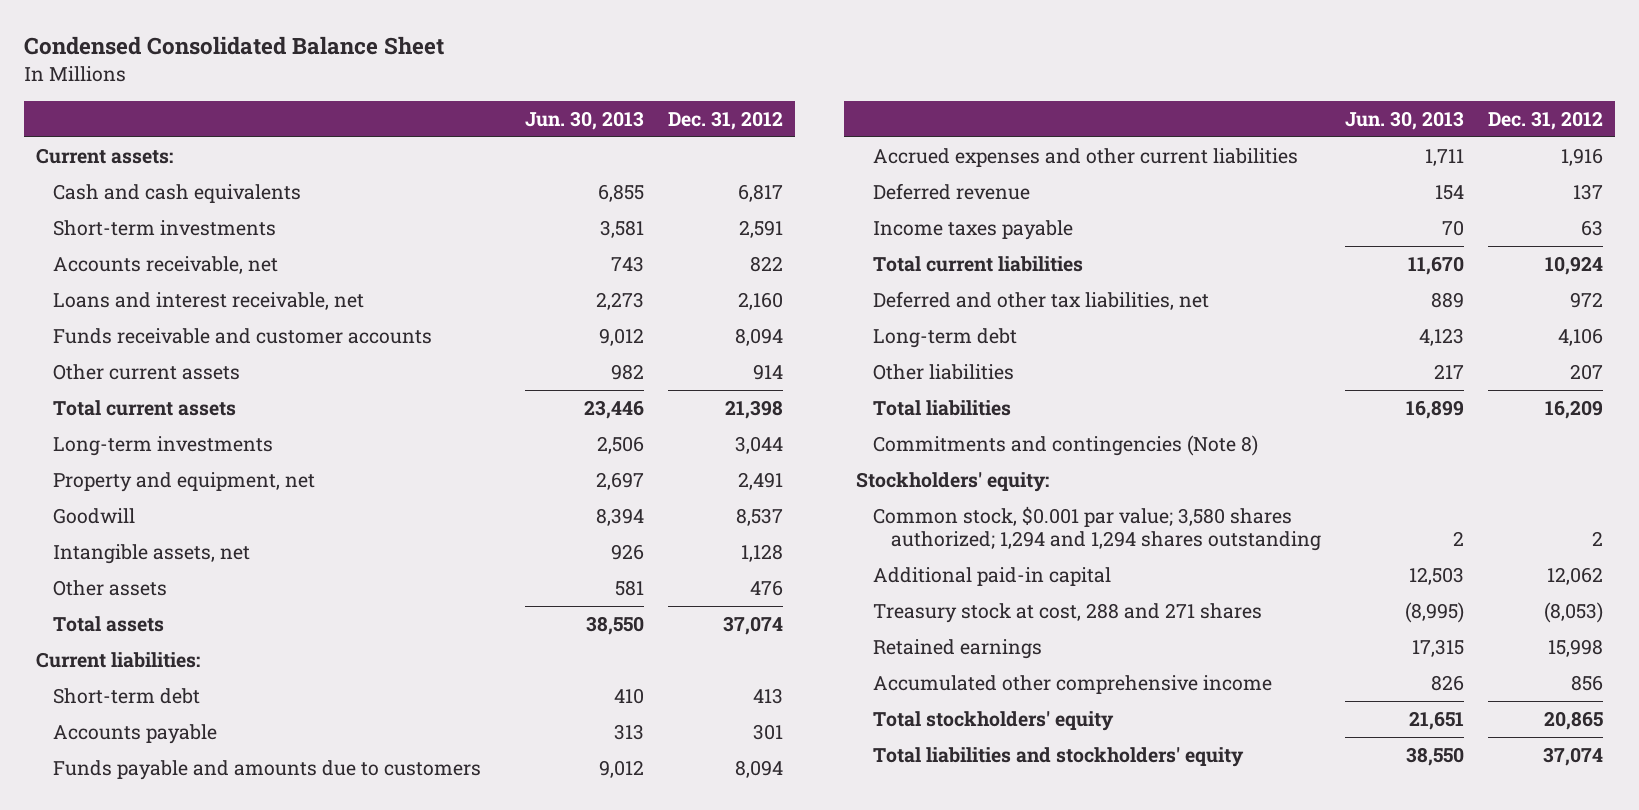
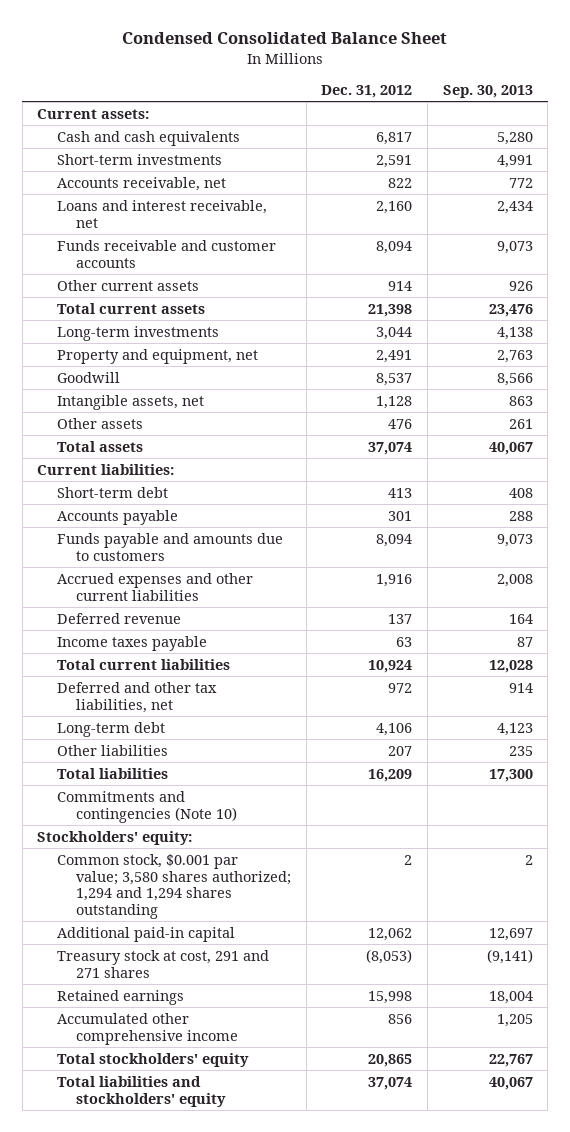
- | Jun. 30, 2013 | Dec. 31, 2012
+ | Dec. 31, 2012 | Sep. 30, 2013
- Commitments and contingencies (Note 8)
+ Commitments and contingencies (Note 10)
- Treasury stock at cost, 288 and 271 shares | (8,995) | (8,053)
+ Treasury stock at cost, 291 and 271 shares | (8,053) | (9,141)

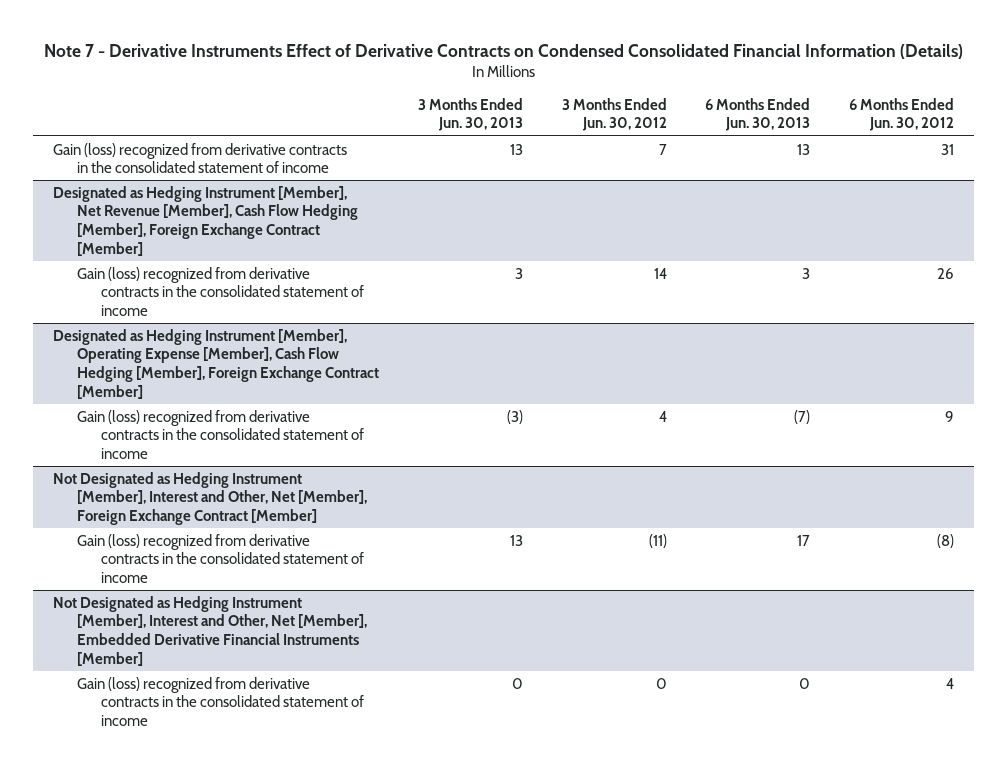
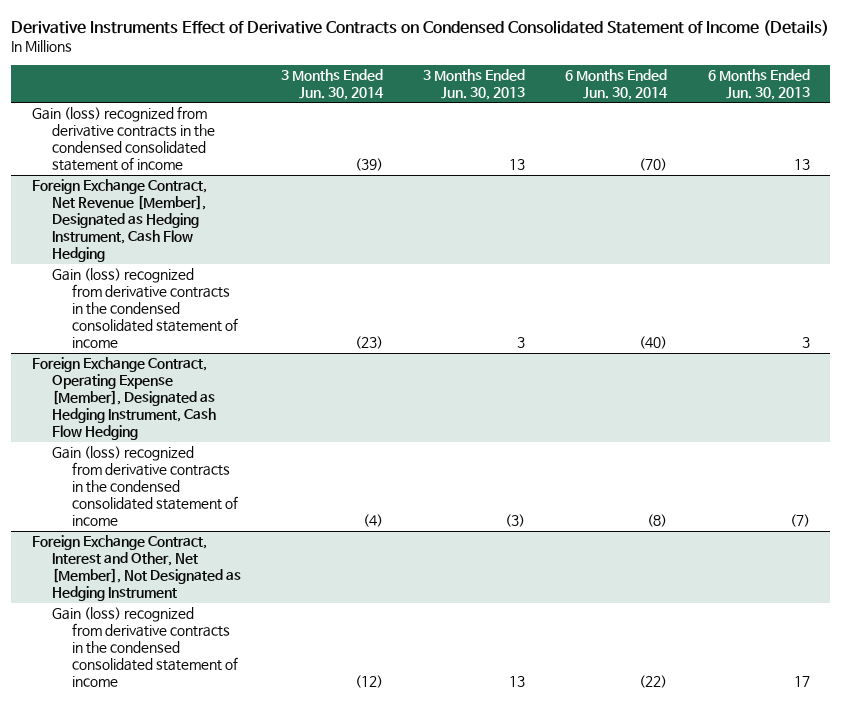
- Note 7 - Derivative Instruments Effect of Derivative Contracts on Condensed Consolidated Financial Information (Details)
+ Derivative Instruments Effect of Derivative Contracts on Condensed Consolidated Statement of Income (Details)
- | 3 Months Ended Jun. 30, 2013 | 3 Months Ended Jun. 30, 2012 | 6 Months Ended Jun. 30, 2013 | 6 Months Ended Jun. 30, 2012
+ | 3 Months Ended Jun. 30, 2014 | 3 Months Ended Jun. 30, 2013 | 6 Months Ended Jun. 30, 2014 | 6 Months Ended Jun. 30, 2013
- Gain (loss) recognized from derivative contracts in the consolidated statement of income | 13 | 7 | 13 | 31
- Designated as Hedging Instrument [Member], Net Revenue [Member], Cash Flow Hedging [Member], Foreign Exchange Contract [Member]
- Gain (loss) recognized from derivative contracts in the consolidated statement of income | 3 | 14 | 3 | 26
- Designated as Hedging Instrument [Member], Operating Expense [Member], Cash Flow Hedging [Member], Foreign Exchange Contract [Member]
- Gain (loss) recognized from derivative contracts in the consolidated statement of income | (3) | 4 | (7) | 9
- Not Designated as Hedging Instrument [Member], Interest and Other, Net [Member], Foreign Exchange Contract [Member]
- Gain (loss) recognized from derivative contracts in the consolidated statement of income | 13 | (11) | 17 | (8)
- Not Designated as Hedging Instrument [Member], Interest and Other, Net [Member], Embedded Derivative Financial Instruments [Member]
- Gain (loss) recognized from derivative contracts in the consolidated statement of income | 0 | 0 | 0 | 4
+ Gain (loss) recognized from derivative contracts in the condensed consolidated statement of income | (39) | 13 | (70) | 13
+ Foreign Exchange Contract, Net Revenue [Member], Designated as Hedging Instrument, Cash Flow Hedging
+ Gain (loss) recognized from derivative contracts in the condensed consolidated statement of income | (23) | 3 | (40) | 3
+ Foreign Exchange Contract, Operating Expense [Member], Designated as Hedging Instrument, Cash Flow Hedging
+ Gain (loss) recognized from derivative contracts in the condensed consolidated statement of income | (4) | (3) | (8) | (7)
+ Foreign Exchange Contract, Interest and Other, Net [Member], Not Designated as Hedging Instrument
+ Gain (loss) recognized from derivative contracts in the condensed consolidated statement of income | (12) | 13 | (22) | 17

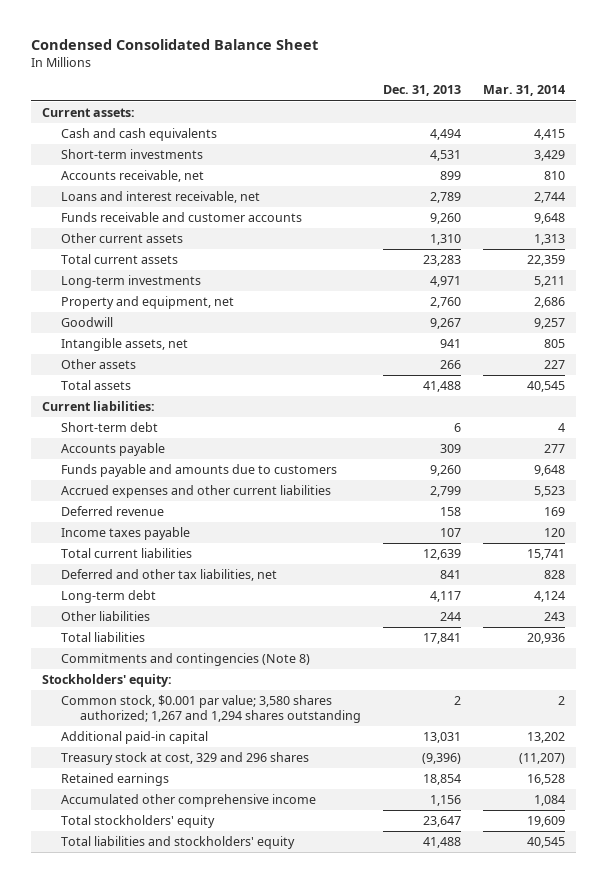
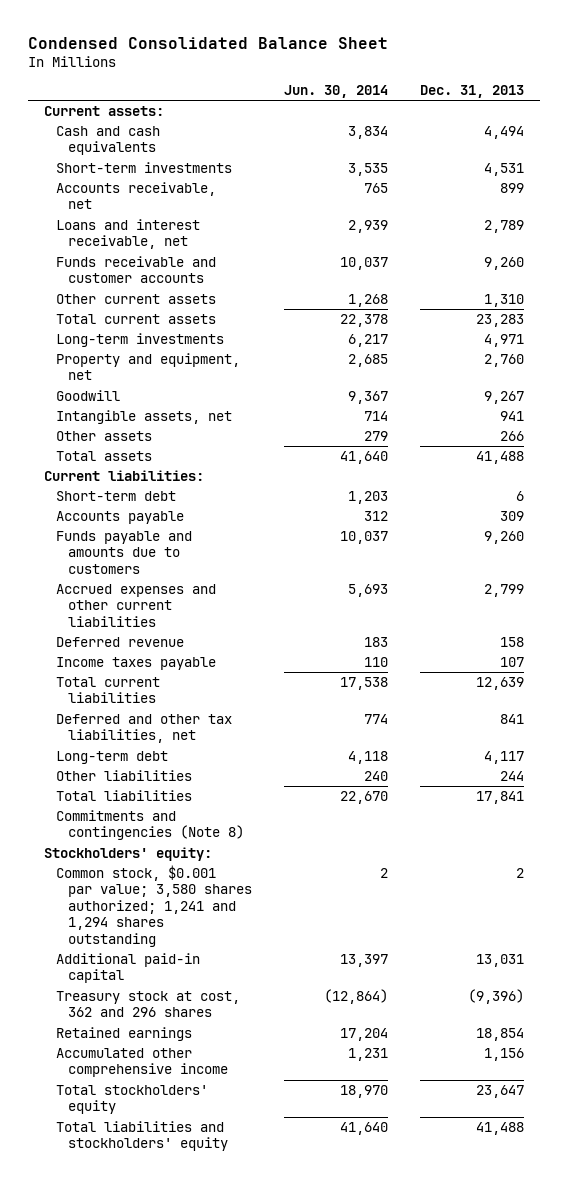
- | Dec. 31, 2013 | Mar. 31, 2014
+ | Jun. 30, 2014 | Dec. 31, 2013
- Common stock, $0.001 par value; 3,580 shares authorized; 1,267 and 1,294 shares outstanding | 2 | 2
+ Common stock, $0.001 par value; 3,580 shares authorized; 1,241 and 1,294 shares outstanding | 2 | 2
- Treasury stock at cost, 329 and 296 shares | (9,396) | (11,207)
+ Treasury stock at cost, 362 and 296 shares | (12,864) | (9,396)

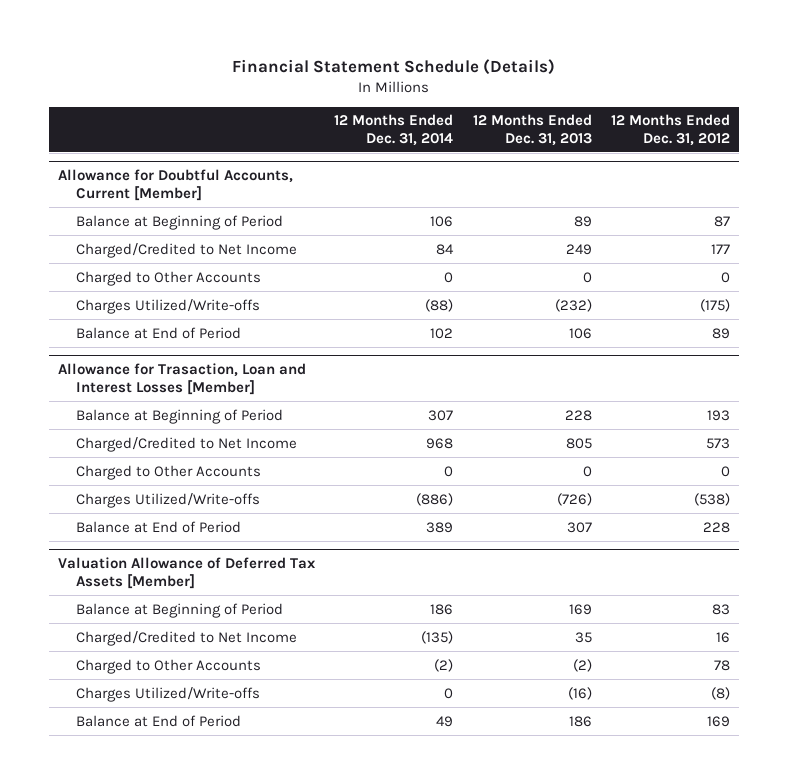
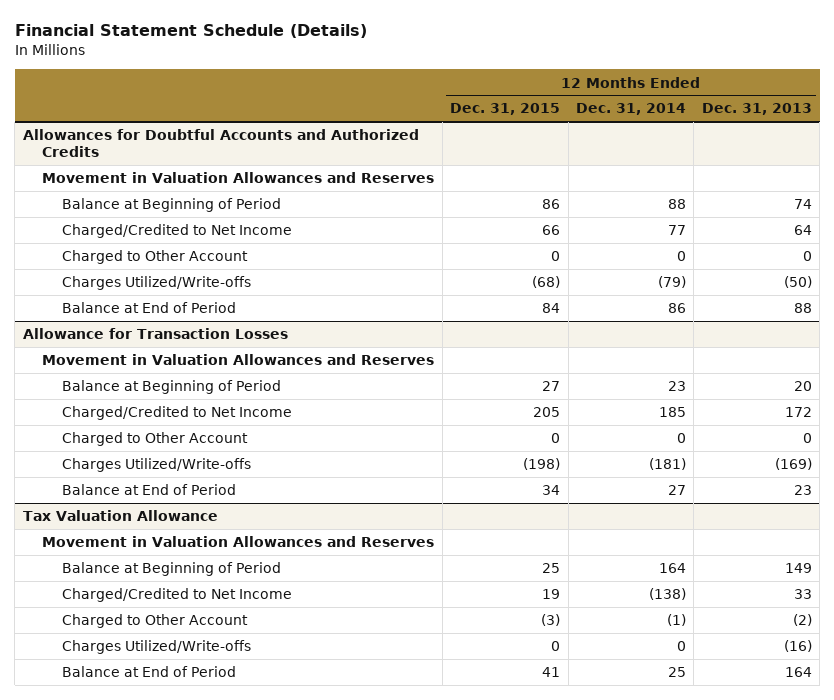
- | 12 Months Ended Dec. 31, 2014 | 12 Months Ended Dec. 31, 2013 | 12 Months Ended Dec. 31, 2012
+ | 12 Months Ended Dec. 31, 2015 | 12 Months Ended Dec. 31, 2014 | 12 Months Ended Dec. 31, 2013
- Allowance for Doubtful Accounts, Current [Member]
- Balance at Beginning of Period | 106 | 89 | 87
- Charged/Credited to Net Income | 84 | 249 | 177
- Charged to Other Accounts | 0 | 0 | 0
- Charges Utilized/Write-offs | (88) | (232) | (175)
- Balance at End of Period | 102 | 106 | 89
- Allowance for Trasaction, Loan and Interest Losses [Member]
- Balance at Beginning of Period | 307 | 228 | 193
- Charged/Credited to Net Income | 968 | 805 | 573
- Charged to Other Accounts | 0 | 0 | 0
- Charges Utilized/Write-offs | (886) | (726) | (538)
- Balance at End of Period | 389 | 307 | 228
- Valuation Allowance of Deferred Tax Assets [Member]
- Balance at Beginning of Period | 186 | 169 | 83
- Charged/Credited to Net Income | (135) | 35 | 16
- Charged to Other Accounts | (2) | (2) | 78
+ Allowances for Doubtful Accounts and Authorized Credits
+ Movement in Valuation Allowances and Reserves
+ Balance at Beginning of Period | 86 | 88 | 74
+ Charged/Credited to Net Income | 66 | 77 | 64
+ Charged to Other Account | 0 | 0 | 0
+ Charges Utilized/Write-offs | (68) | (79) | (50)
+ Balance at End of Period | 84 | 86 | 88
+ Allowance for Transaction Losses
+ Movement in Valuation Allowances and Reserves
+ Balance at Beginning of Period | 27 | 23 | 20
+ Charged/Credited to Net Income | 205 | 185 | 172
+ Charged to Other Account | 0 | 0 | 0
+ Charges Utilized/Write-offs | (198) | (181) | (169)
+ Balance at End of Period | 34 | 27 | 23
+ Tax Valuation Allowance
+ Movement in Valuation Allowances and Reserves
+ Balance at Beginning of Period | 25 | 164 | 149
+ Charged/Credited to Net Income | 19 | (138) | 33
+ Charged to Other Account | (3) | (1) | (2)
- Balance at End of Period | 49 | 186 | 169
+ Balance at End of Period | 41 | 25 | 164

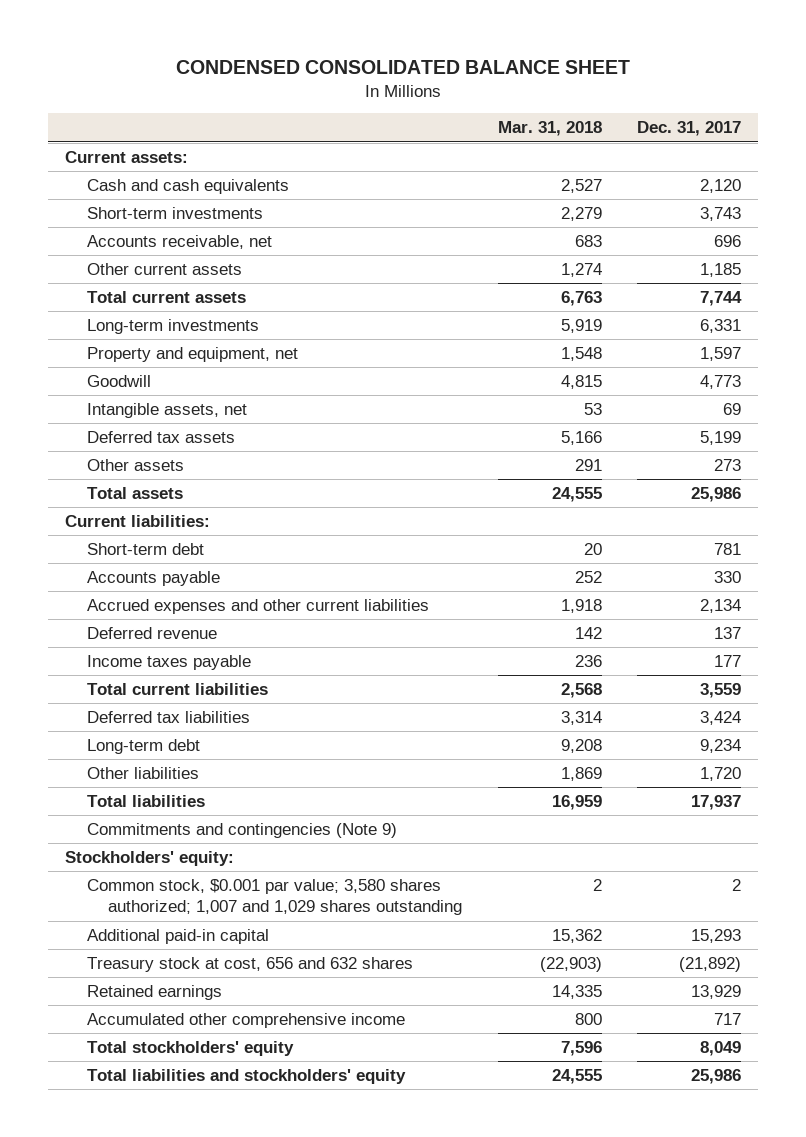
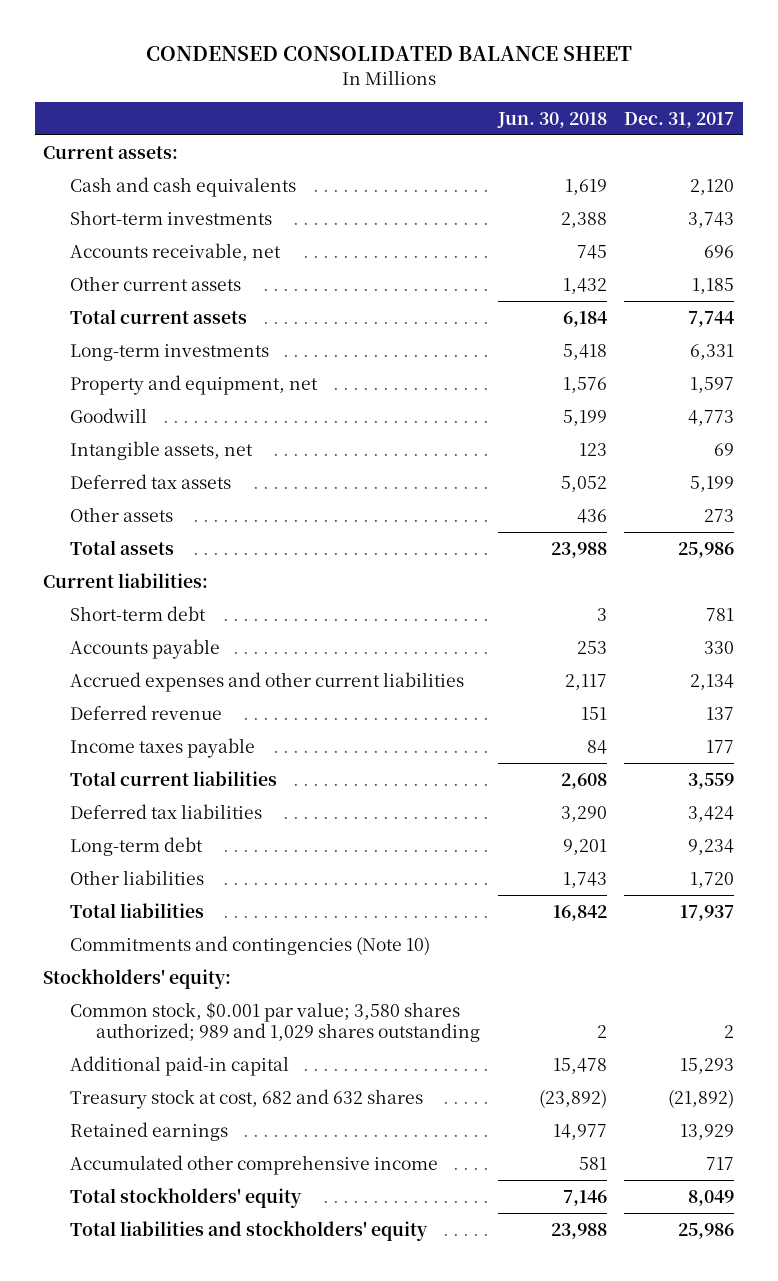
- | Mar. 31, 2018 | Dec. 31, 2017
+ | Jun. 30, 2018 | Dec. 31, 2017
- Commitments and contingencies (Note 9)
+ Commitments and contingencies (Note 10)
- Common stock, $0.001 par value; 3,580 shares authorized; 1,007 and 1,029 shares outstanding | 2 | 2
+ Common stock, $0.001 par value; 3,580 shares authorized; 989 and 1,029 shares outstanding | 2 | 2
- Treasury stock at cost, 656 and 632 shares | (22,903) | (21,892)
+ Treasury stock at cost, 682 and 632 shares | (23,892) | (21,892)

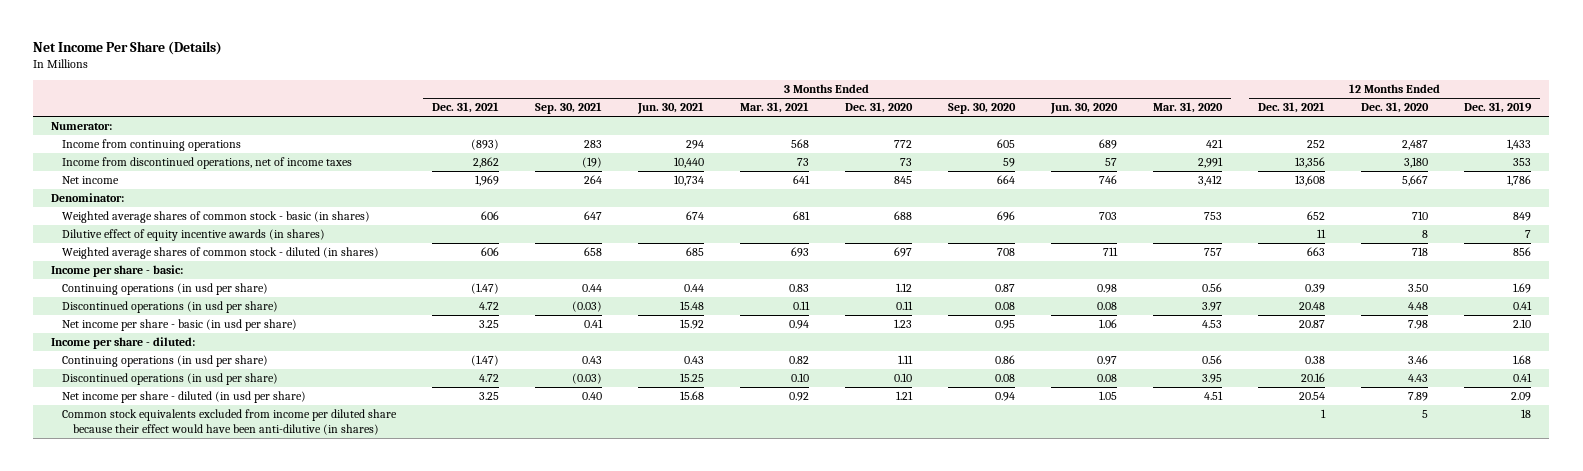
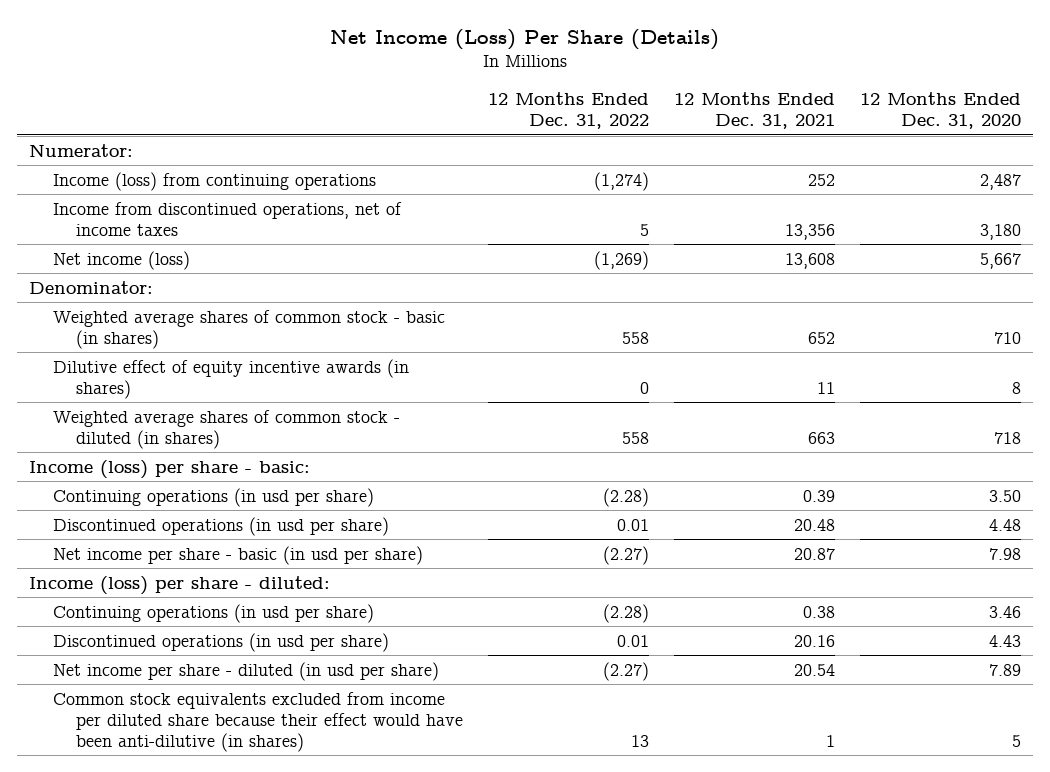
- Net Income Per Share (Details)
+ Net Income (Loss) Per Share (Details)
- | 3 Months Ended Dec. 31, 2021 | 3 Months Ended Sep. 30, 2021 | 3 Months Ended Jun. 30, 2021 | 3 Months Ended Mar. 31, 2021 | 3 Months Ended Dec. 31, 2020 | 3 Months Ended Sep. 30, 2020 | 3 Months Ended Jun. 30, 2020 | 3 Months Ended Mar. 31, 2020 | 12 Months Ended Dec. 31, 2021 | 12 Months Ended Dec. 31, 2020 | 12 Months Ended Dec. 31, 2019
+ | 12 Months Ended Dec. 31, 2022 | 12 Months Ended Dec. 31, 2021 | 12 Months Ended Dec. 31, 2020
- Income from continuing operations | (893) | 283 | 294 | 568 | 772 | 605 | 689 | 421 | 252 | 2,487 | 1,433
+ Income (loss) from continuing operations | (1,274) | 252 | 2,487
- Net income | 1,969 | 264 | 10,734 | 641 | 845 | 664 | 746 | 3,412 | 13,608 | 5,667 | 1,786
+ Net income (loss) | (1,269) | 13,608 | 5,667
- Income per share - basic:
+ Income (loss) per share - basic:
- Income per share - diluted:
+ Income (loss) per share - diluted:

